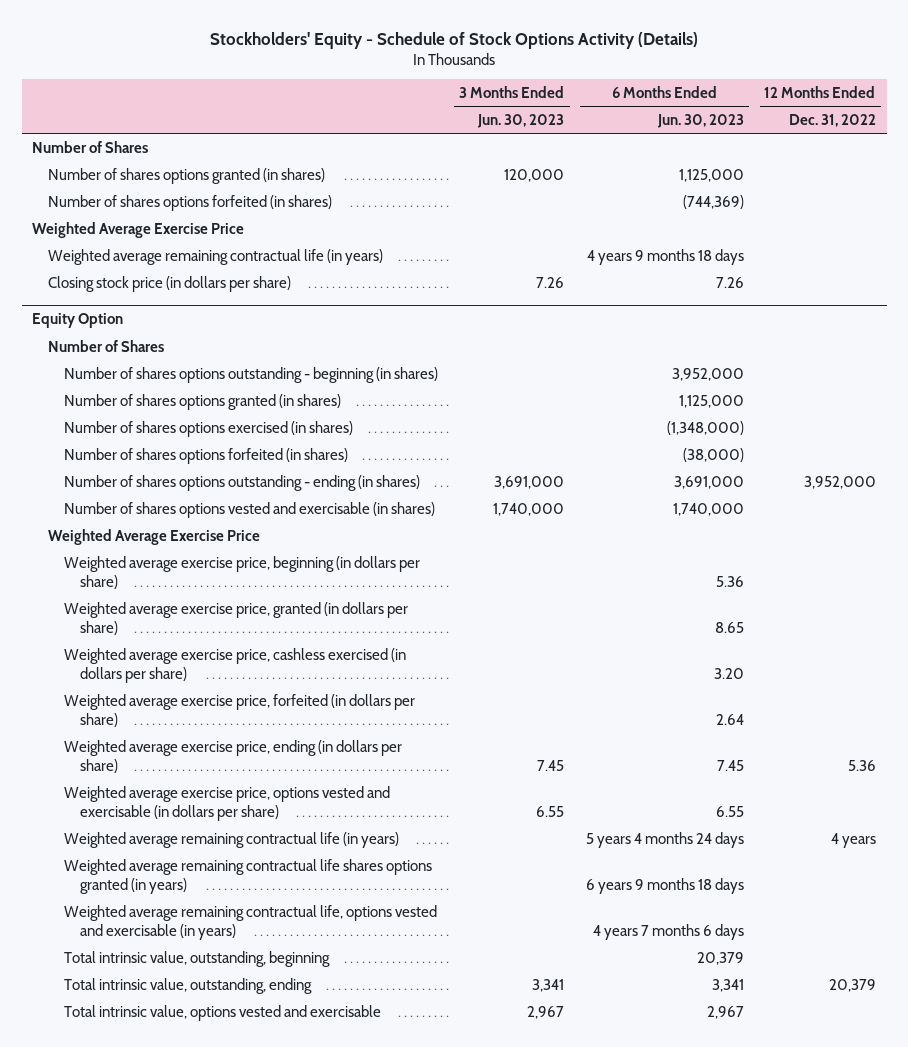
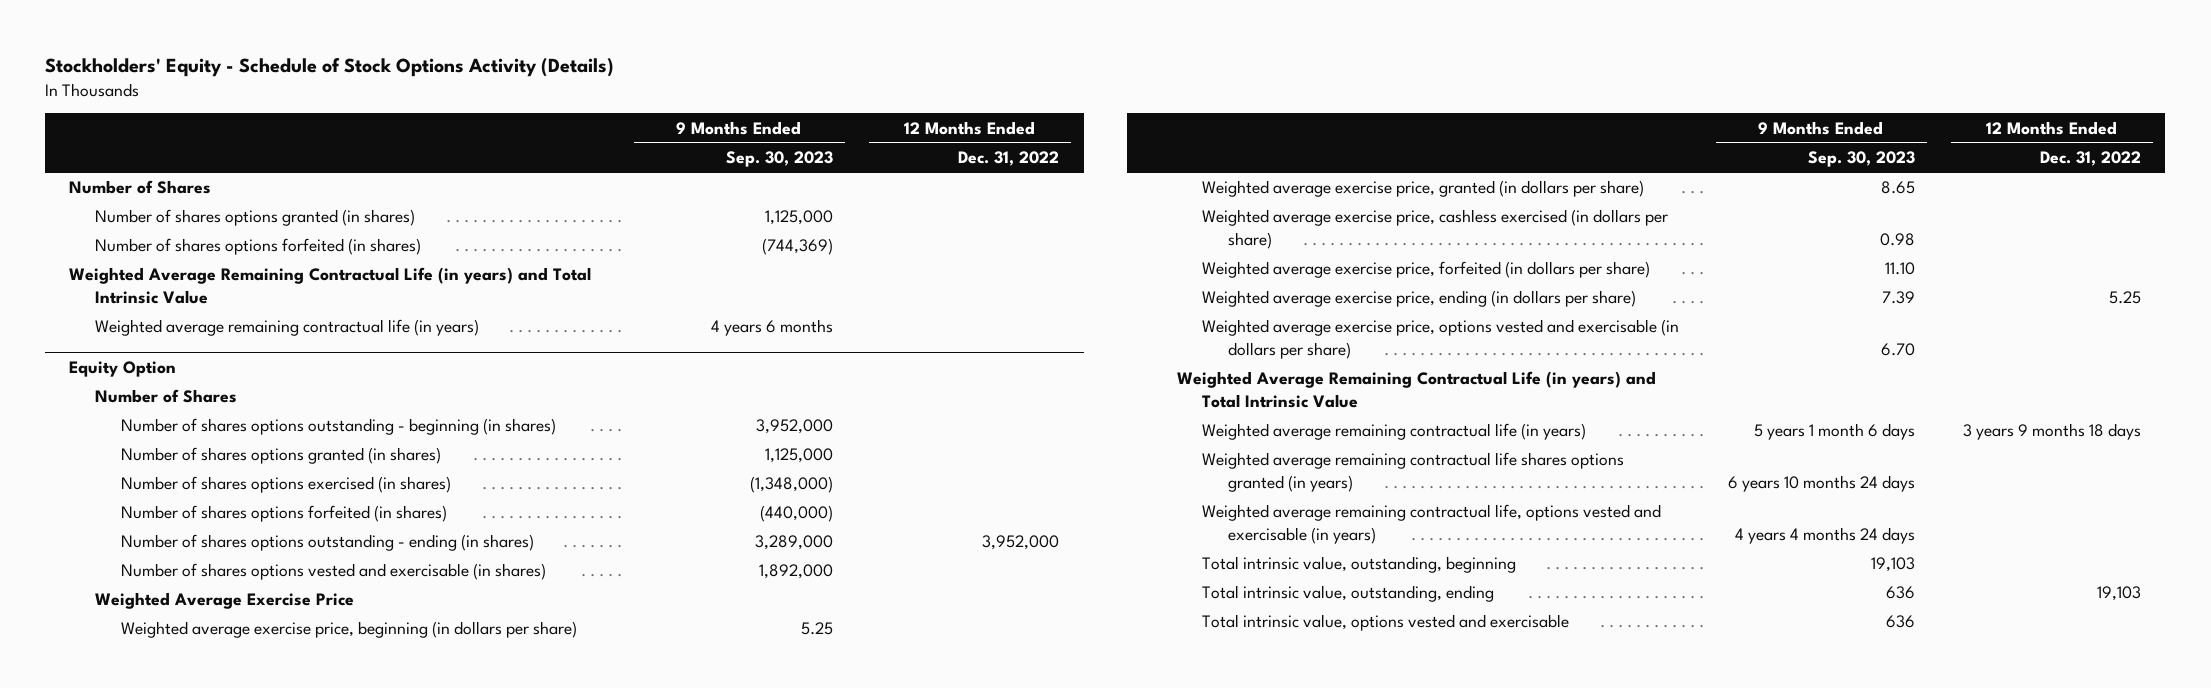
- | 3 Months Ended Jun. 30, 2023 | 6 Months Ended Jun. 30, 2023 | 12 Months Ended Dec. 31, 2022
+ | 9 Months Ended Sep. 30, 2023 | 12 Months Ended Dec. 31, 2022
- Weighted Average Exercise Price
+ Weighted Average Remaining Contractual Life (in years) and Total Intrinsic Value
- Closing stock price (in dollars per share) | 7.26 | 7.26 |
@ Equity Option
- Weighted average exercise price, ending (in dollars per share) | 7.45 | 7.45 | 5.36
+ Weighted average exercise price, ending (in dollars per share) | 7.39 | 5.25
- Weighted average remaining contractual life (in years) | | 5 years 4 months 24 days | 4 years
+ Weighted Average Remaining Contractual Life (in years) and Total Intrinsic Value
+ Weighted average remaining contractual life (in years) | 5 years 1 month 6 days | 3 years 9 months 18 days
- Total intrinsic value, outstanding, ending | 3,341 | 3,341 | 20,379
+ Total intrinsic value, outstanding, ending | 636 | 19,103

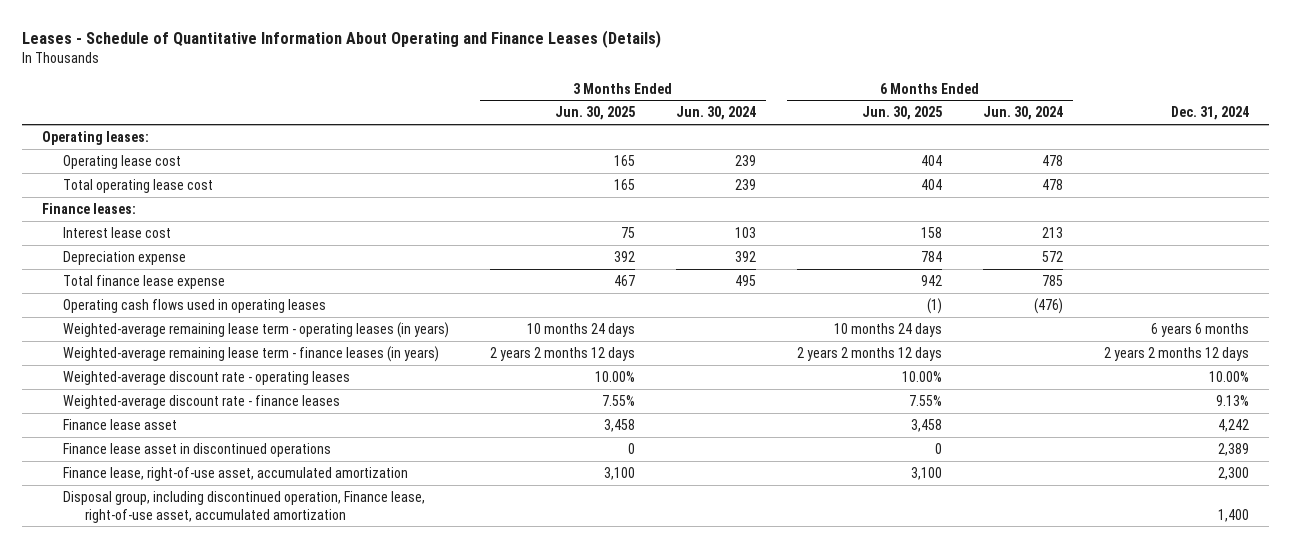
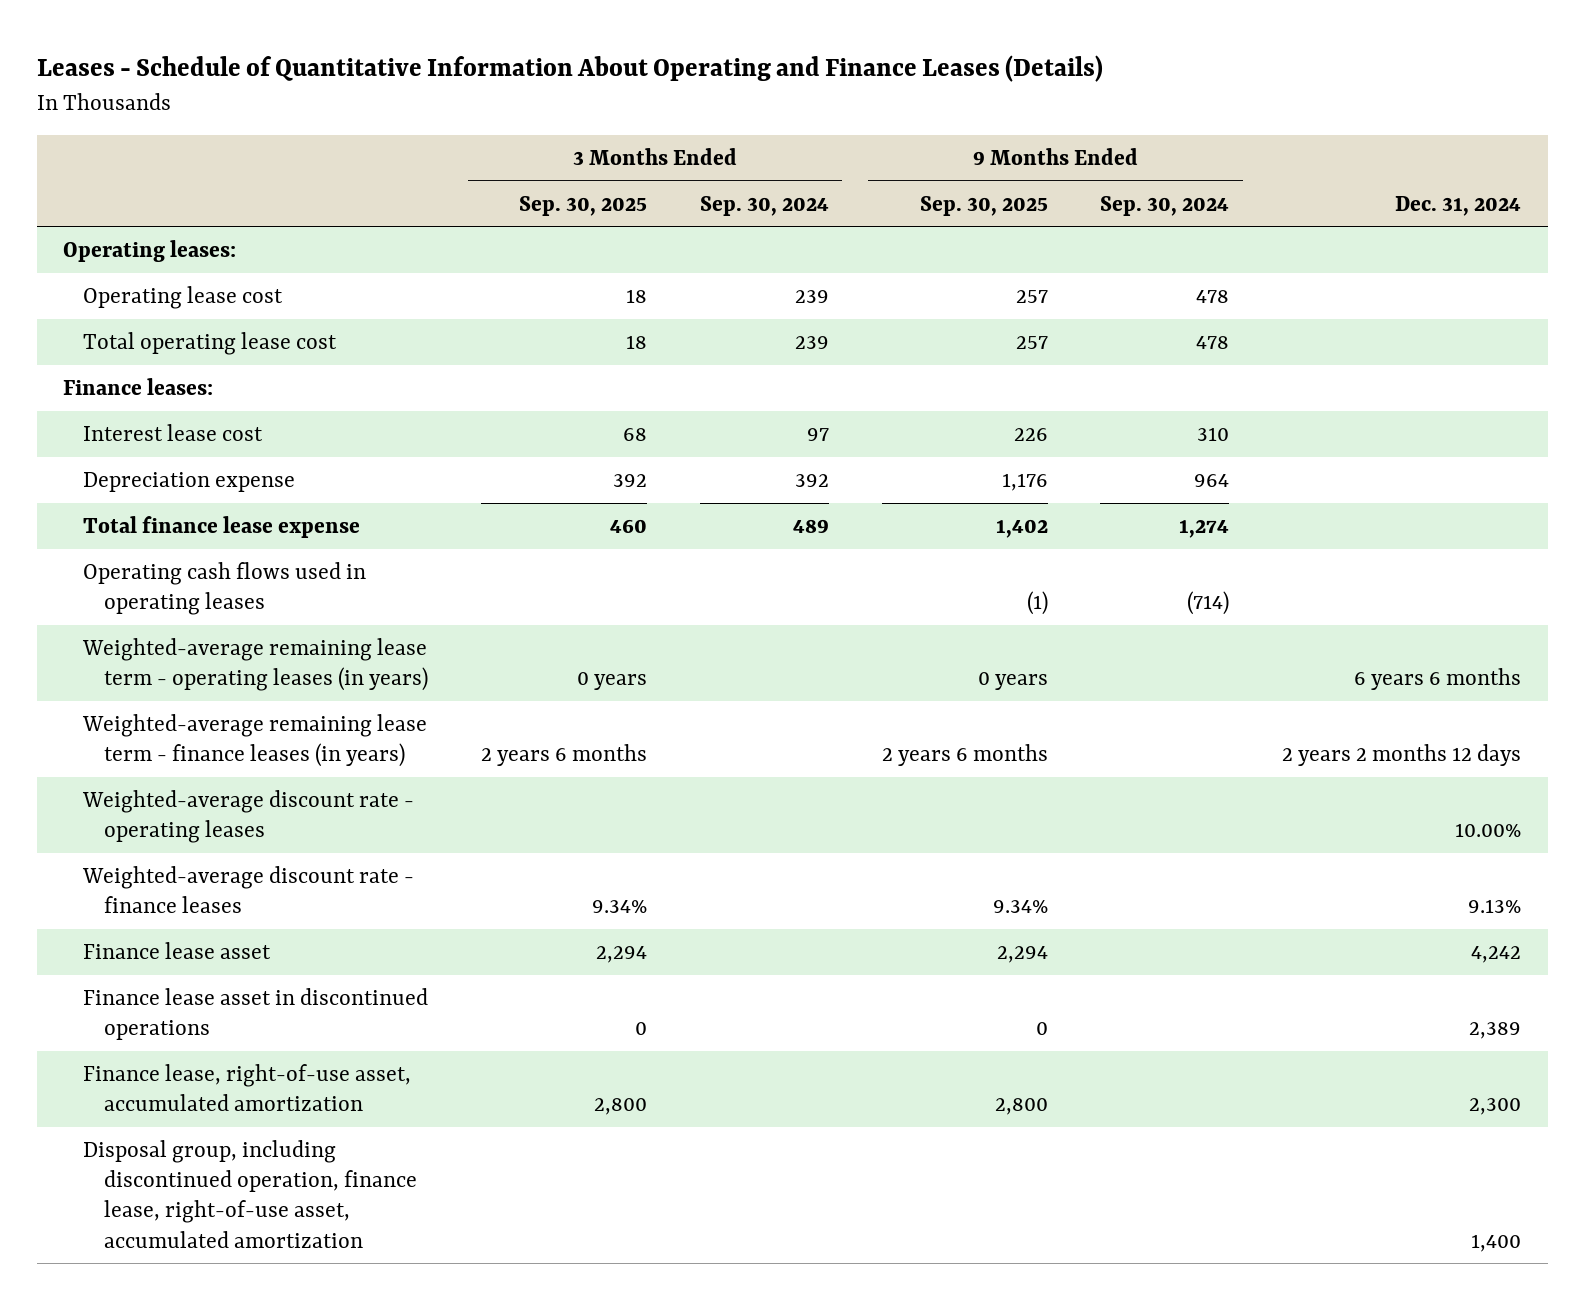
- | 3 Months Ended Jun. 30, 2025 | 3 Months Ended Jun. 30, 2024 | 6 Months Ended Jun. 30, 2025 | 6 Months Ended Jun. 30, 2024 | Dec. 31, 2024
+ | 3 Months Ended Sep. 30, 2025 | 3 Months Ended Sep. 30, 2024 | 9 Months Ended Sep. 30, 2025 | 9 Months Ended Sep. 30, 2024 | Dec. 31, 2024
- Disposal group, including discontinued operation, Finance lease, right-of-use asset, accumulated amortization | | | | | 1,400
+ Disposal group, including discontinued operation, finance lease, right-of-use asset, accumulated amortization | | | | | 1,400

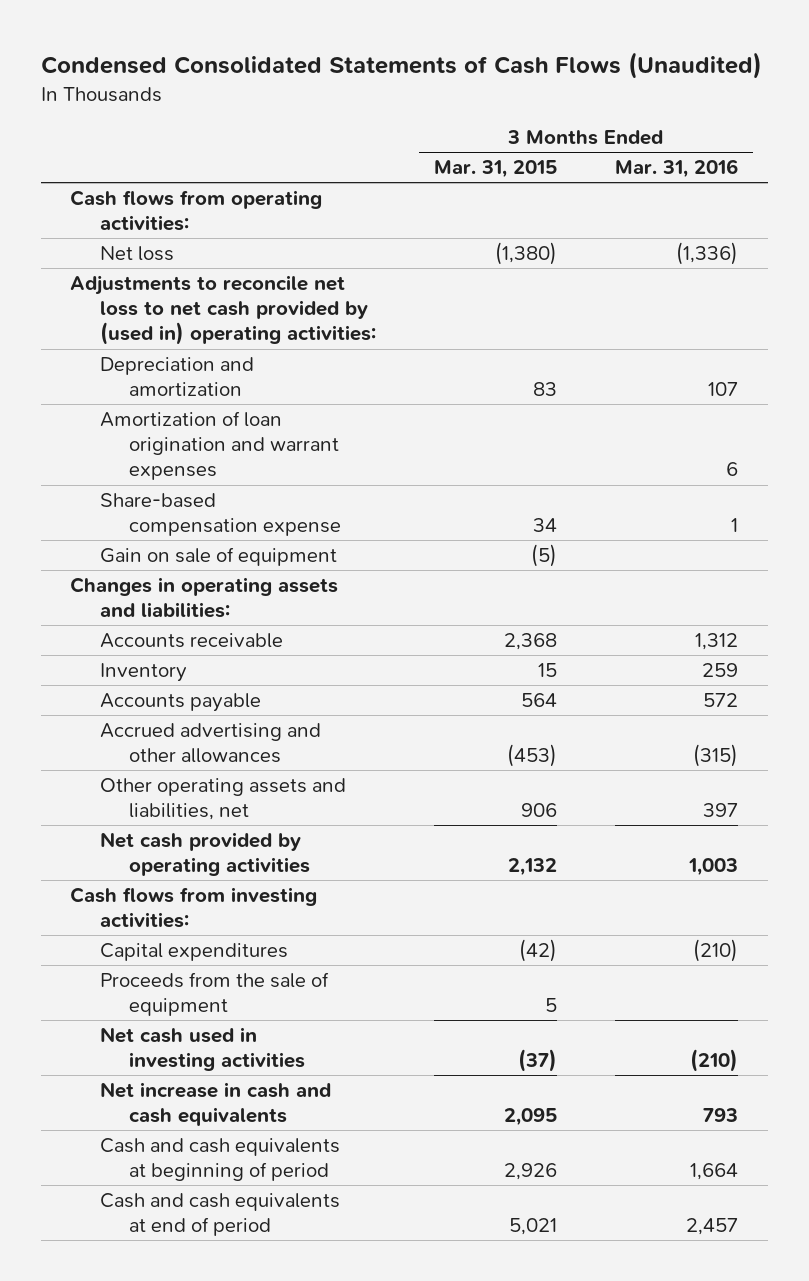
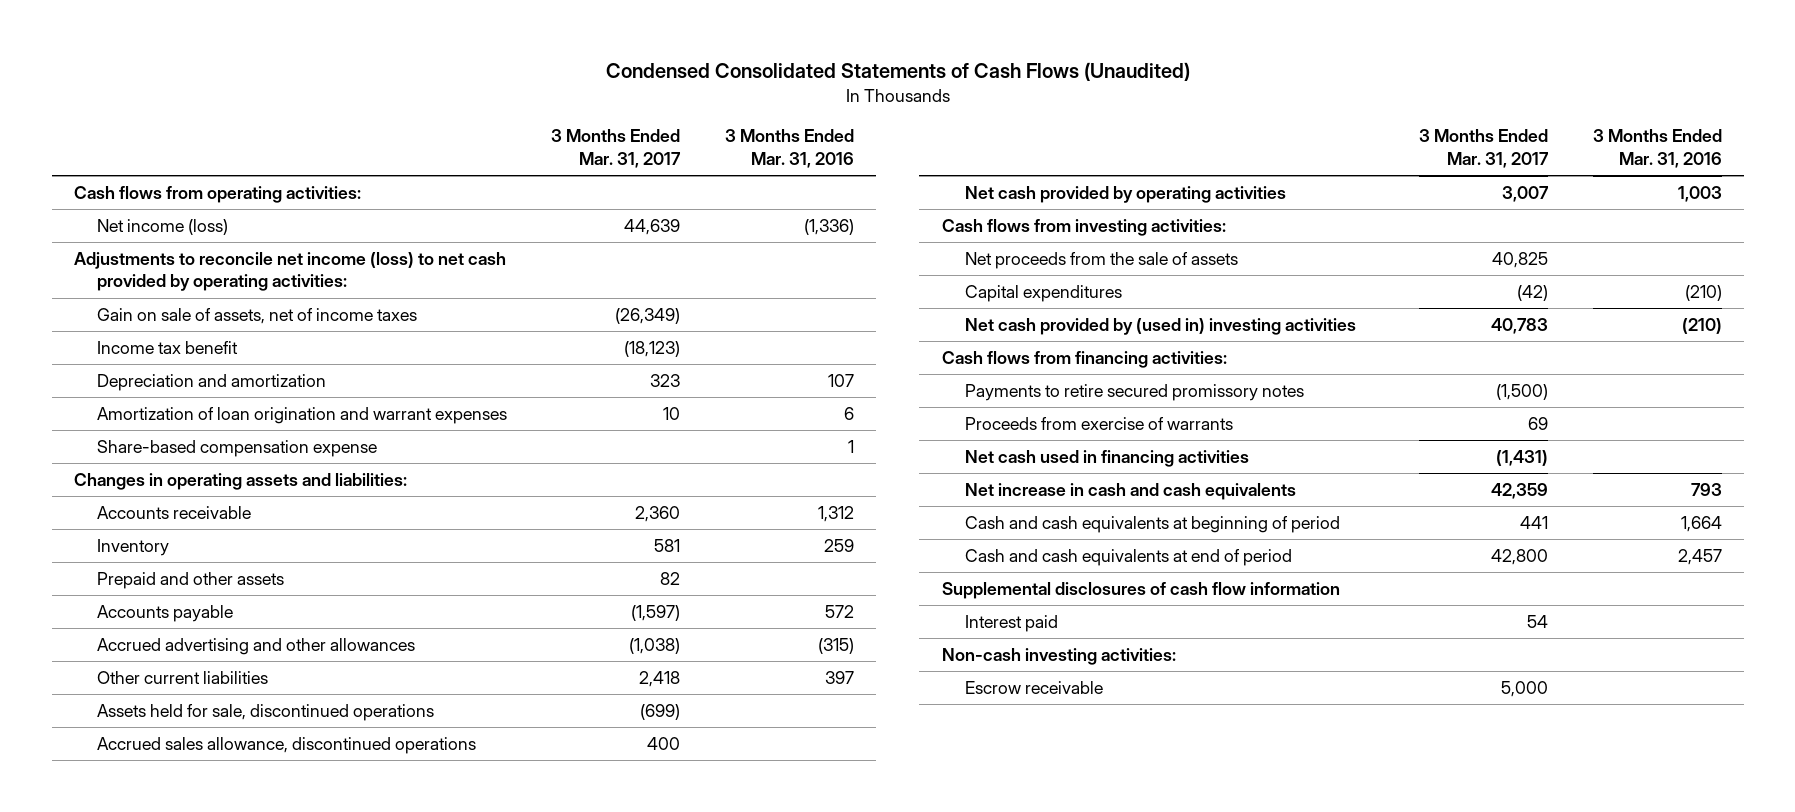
- | 3 Months Ended Mar. 31, 2015 | 3 Months Ended Mar. 31, 2016
+ | 3 Months Ended Mar. 31, 2017 | 3 Months Ended Mar. 31, 2016
- Net loss | (1,380) | (1,336)
- Adjustments to reconcile net loss to net cash provided by (used in) operating activities:
+ Net income (loss) | 44,639 | (1,336)
+ Adjustments to reconcile net income (loss) to net cash provided by operating activities:
+ Gain on sale of assets, net of income taxes | (26,349) |
+ Income tax benefit | (18,123) |
- Gain on sale of equipment | (5) |
+ Prepaid and other assets | 82 |
- Other operating assets and liabilities, net | 906 | 397
+ Other current liabilities | 2,418 | 397
+ Assets held for sale, discontinued operations | (699) |
+ Accrued sales allowance, discontinued operations | 400 |
+ Net proceeds from the sale of assets | 40,825 |
- Proceeds from the sale of equipment | 5 |
- Net cash used in investing activities | (37) | (210)
+ Net cash provided by (used in) investing activities | 40,783 | (210)
+ Cash flows from financing activities:
+ Payments to retire secured promissory notes | (1,500) |
+ Proceeds from exercise of warrants | 69 |
+ Net cash used in financing activities | (1,431) |
+ Supplemental disclosures of cash flow information
+ Interest paid | 54 |
+ Non-cash investing activities:
+ Escrow receivable | 5,000 |

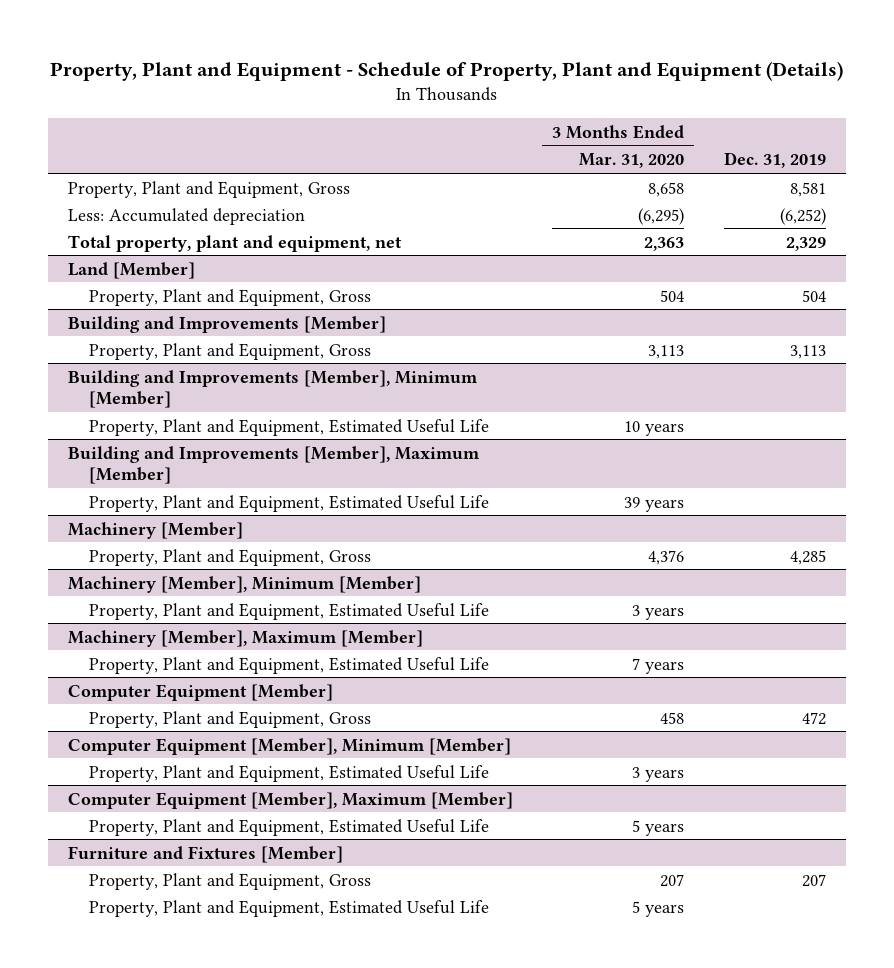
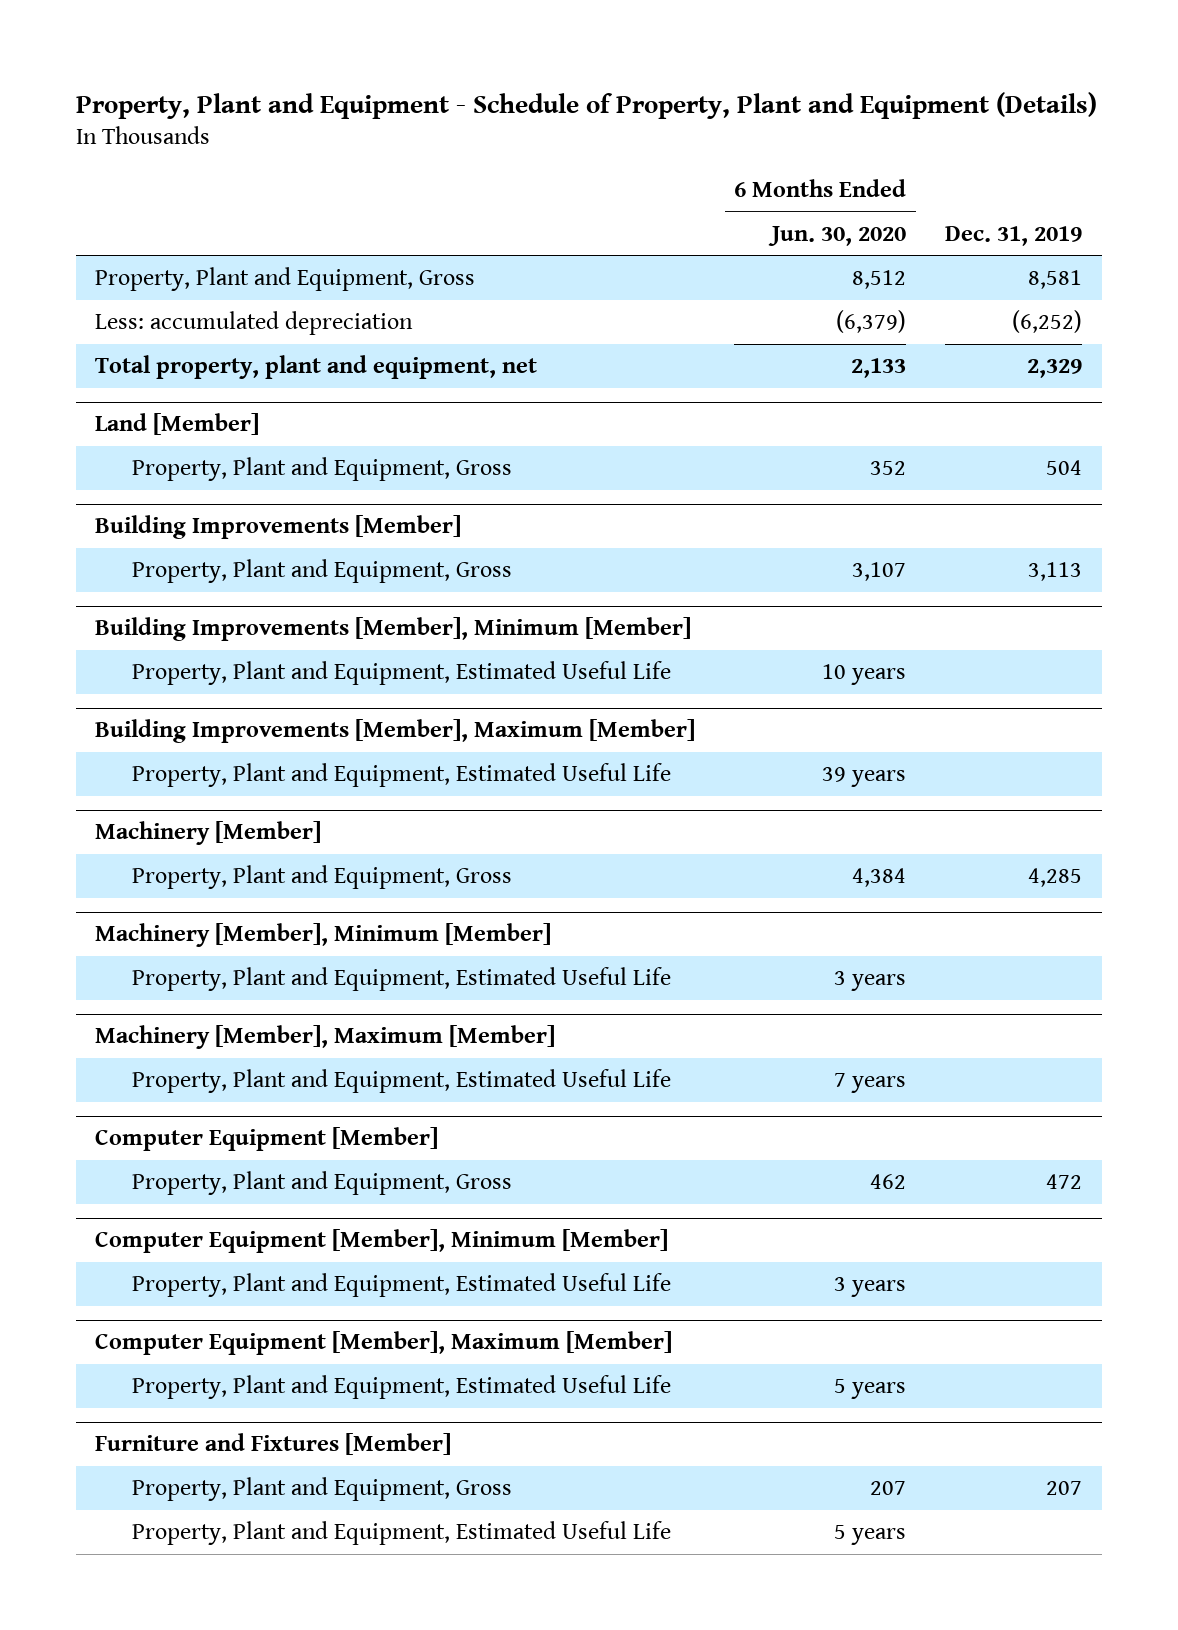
- | 3 Months Ended Mar. 31, 2020 | Dec. 31, 2019
+ | 6 Months Ended Jun. 30, 2020 | Dec. 31, 2019
- Less: Accumulated depreciation | (6,295) | (6,252)
+ Less: accumulated depreciation | (6,379) | (6,252)
- Building and Improvements [Member]
+ Building Improvements [Member]
- Building and Improvements [Member], Minimum [Member]
+ Building Improvements [Member], Minimum [Member]
- Building and Improvements [Member], Maximum [Member]
+ Building Improvements [Member], Maximum [Member]

